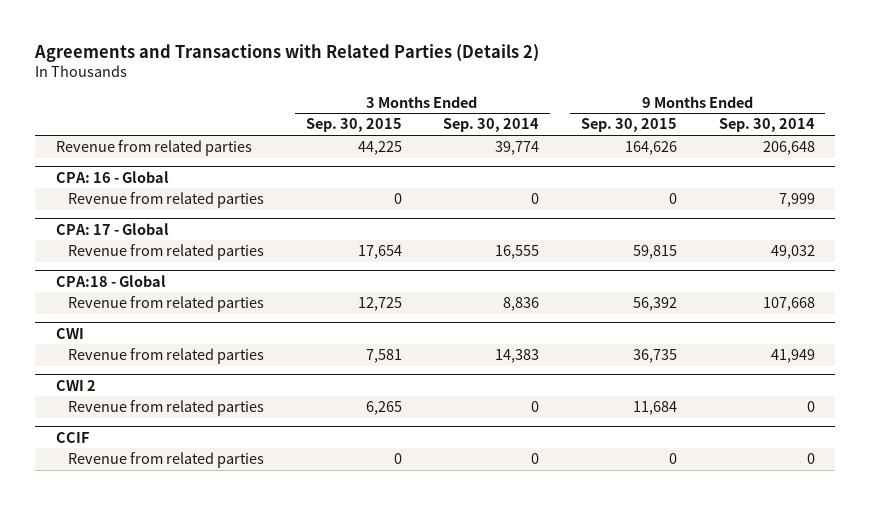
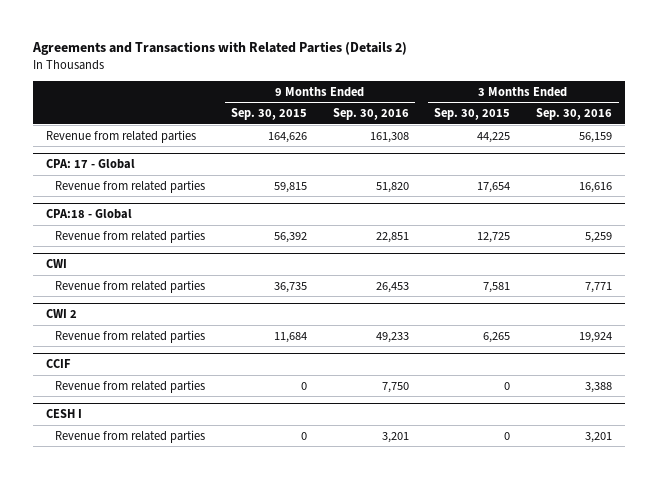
- | 3 Months Ended Sep. 30, 2015 | 3 Months Ended Sep. 30, 2014 | 9 Months Ended Sep. 30, 2015 | 9 Months Ended Sep. 30, 2014
+ | 9 Months Ended Sep. 30, 2015 | 9 Months Ended Sep. 30, 2016 | 3 Months Ended Sep. 30, 2015 | 3 Months Ended Sep. 30, 2016
- CPA: 16 - Global
- Revenue from related parties | 0 | 0 | 0 | 7,999
+ CESH I
+ Revenue from related parties | 0 | 3,201 | 0 | 3,201

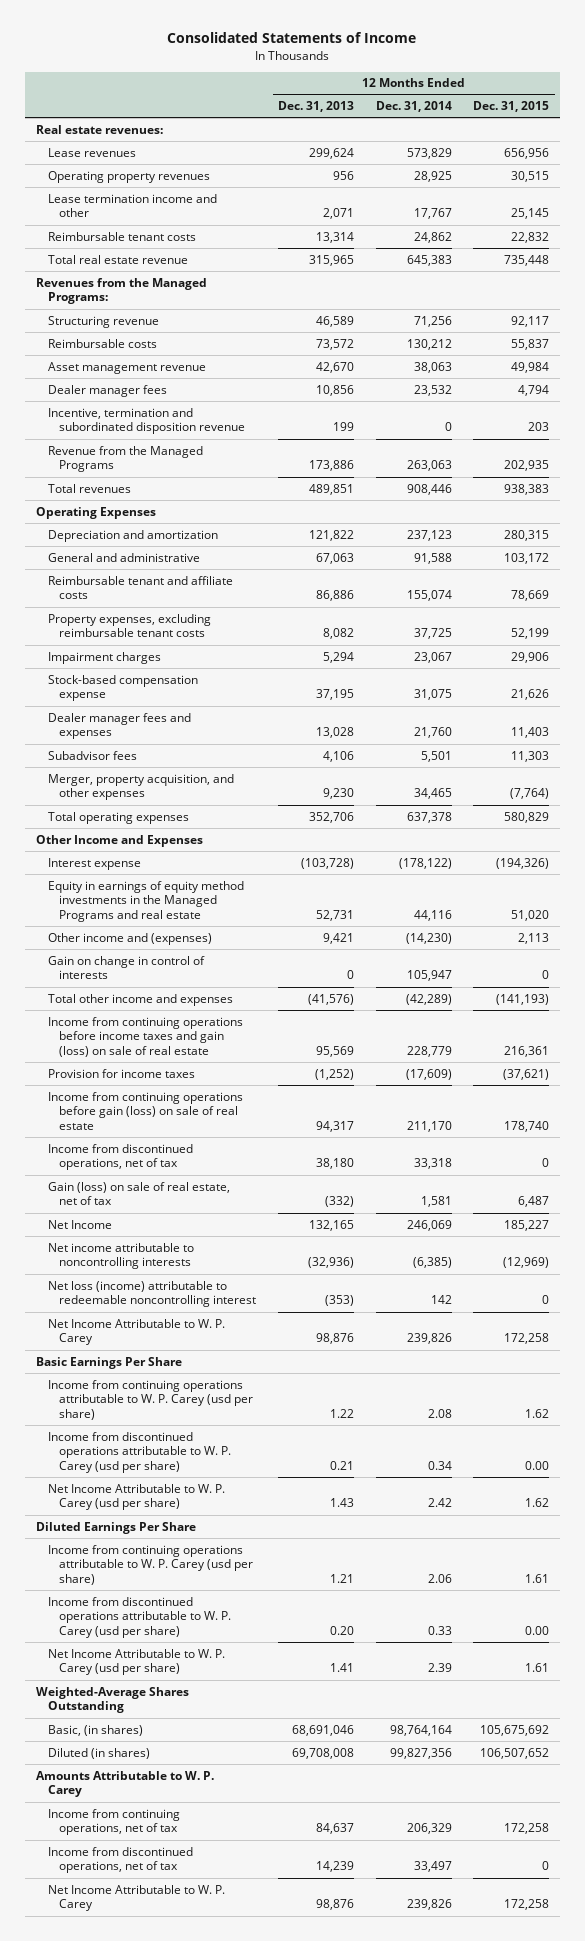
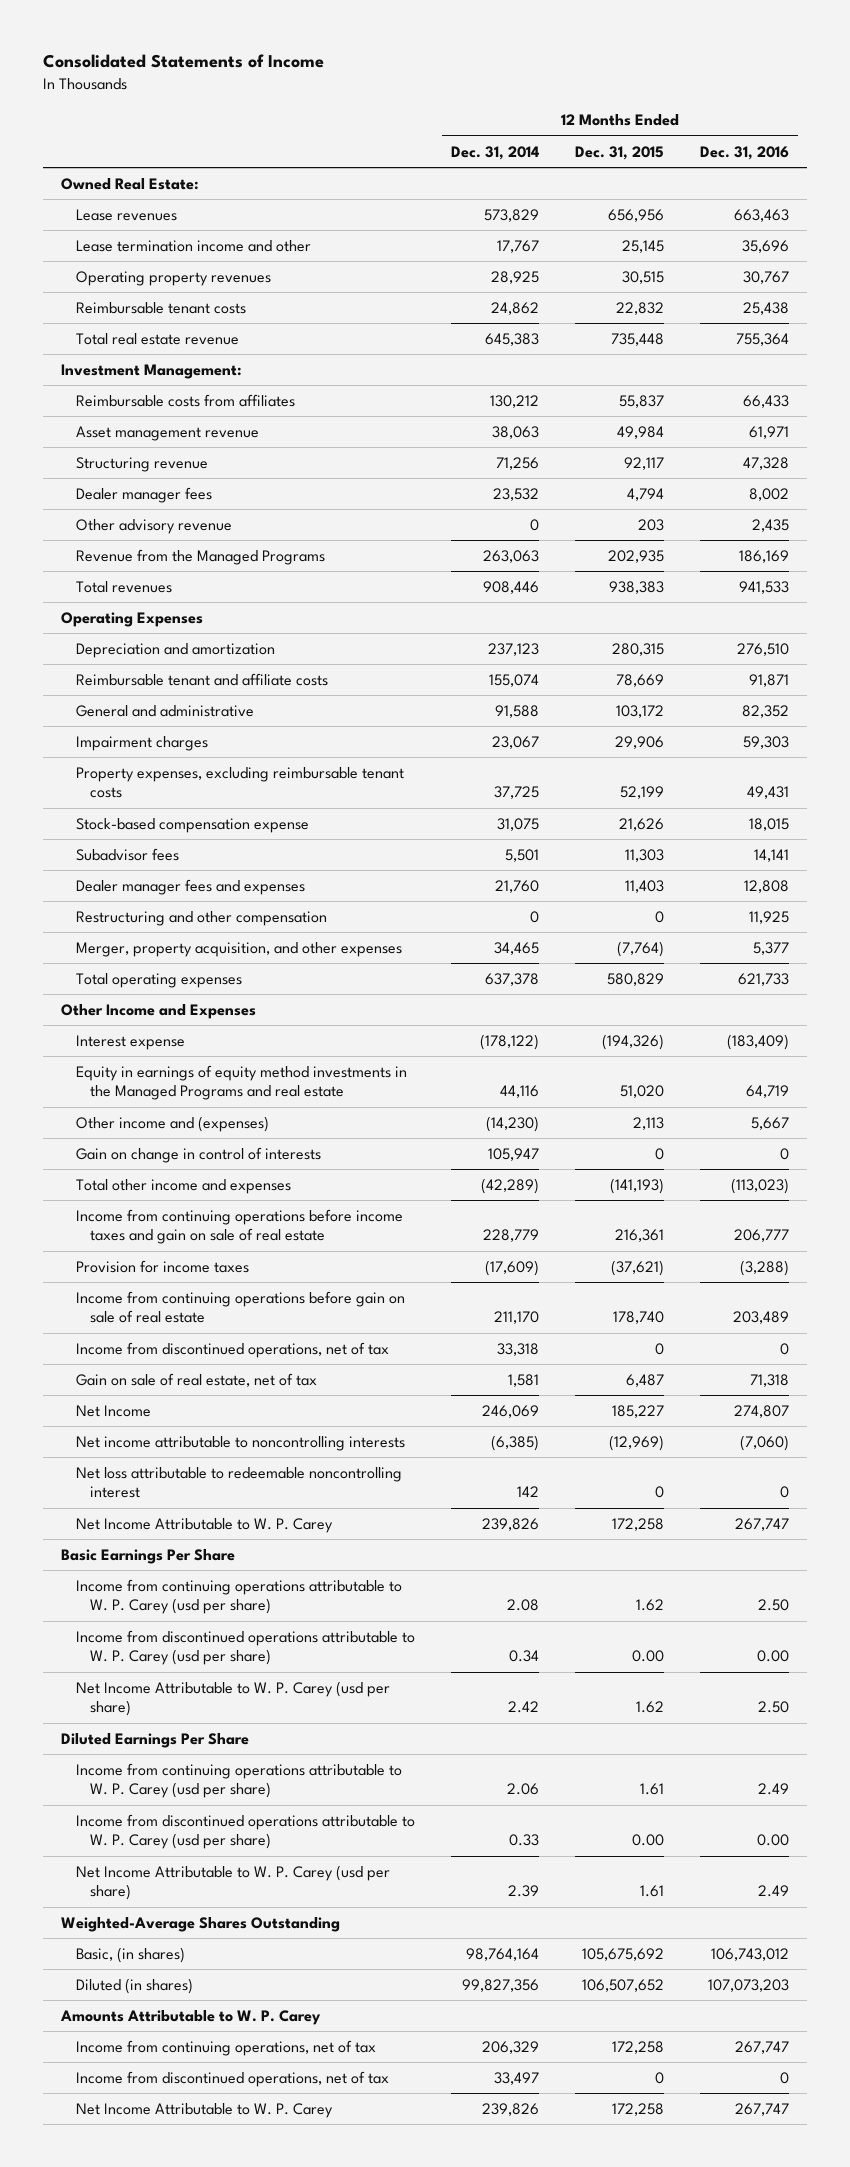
- | 12 Months Ended Dec. 31, 2013 | 12 Months Ended Dec. 31, 2014 | 12 Months Ended Dec. 31, 2015
+ | 12 Months Ended Dec. 31, 2014 | 12 Months Ended Dec. 31, 2015 | 12 Months Ended Dec. 31, 2016
- Real estate revenues:
+ Owned Real Estate:
moved down: Operating property revenues | 28,925 | 30,515 | 30,767
- Revenues from the Managed Programs:
- Reimbursable costs | 73,572 | 130,212 | 55,837
+ Investment Management:
+ Reimbursable costs from affiliates | 130,212 | 55,837 | 66,433
moved down: Structuring revenue | 71,256 | 92,117 | 47,328
- Incentive, termination and subordinated disposition revenue | 199 | 0 | 203
+ Other advisory revenue | 0 | 203 | 2,435
moved down: General and administrative | 91,588 | 103,172 | 82,352
moved down: Property expenses, excluding reimbursable tenant costs | 37,725 | 52,199 | 49,431
moved down: Dealer manager fees and expenses | 21,760 | 11,403 | 12,808
+ Restructuring and other compensation | 0 | 0 | 11,925
- Income from continuing operations before income taxes and gain (loss) on sale of real estate | 95,569 | 228,779 | 216,361
+ Income from continuing operations before income taxes and gain on sale of real estate | 228,779 | 216,361 | 206,777
- Income from continuing operations before gain (loss) on sale of real estate | 94,317 | 211,170 | 178,740
+ Income from continuing operations before gain on sale of real estate | 211,170 | 178,740 | 203,489
- Gain (loss) on sale of real estate, net of tax | (332) | 1,581 | 6,487
+ Gain on sale of real estate, net of tax | 1,581 | 6,487 | 71,318
- Net loss (income) attributable to redeemable noncontrolling interest | (353) | 142 | 0
+ Net loss attributable to redeemable noncontrolling interest | 142 | 0 | 0

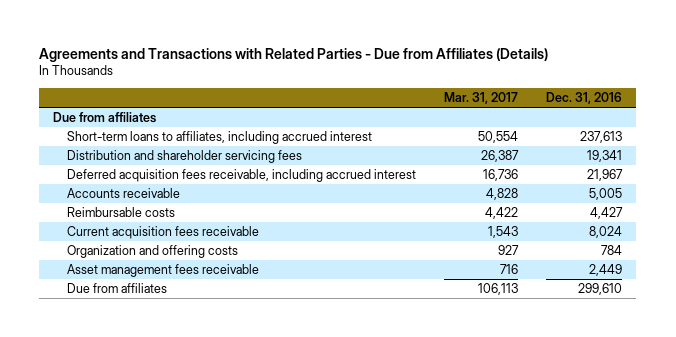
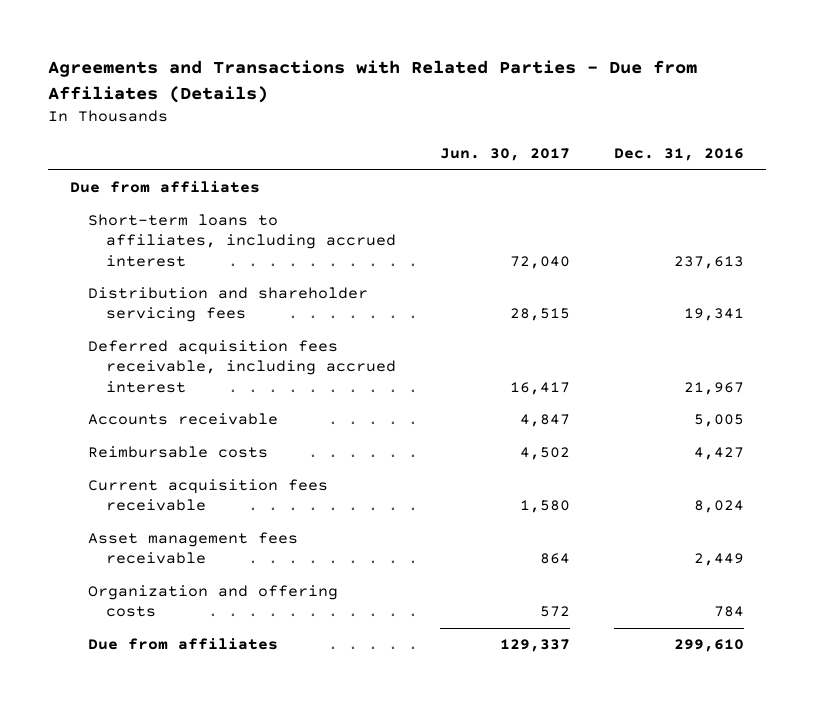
- | Mar. 31, 2017 | Dec. 31, 2016
+ | Jun. 30, 2017 | Dec. 31, 2016
moved down: Organization and offering costs | 572 | 784

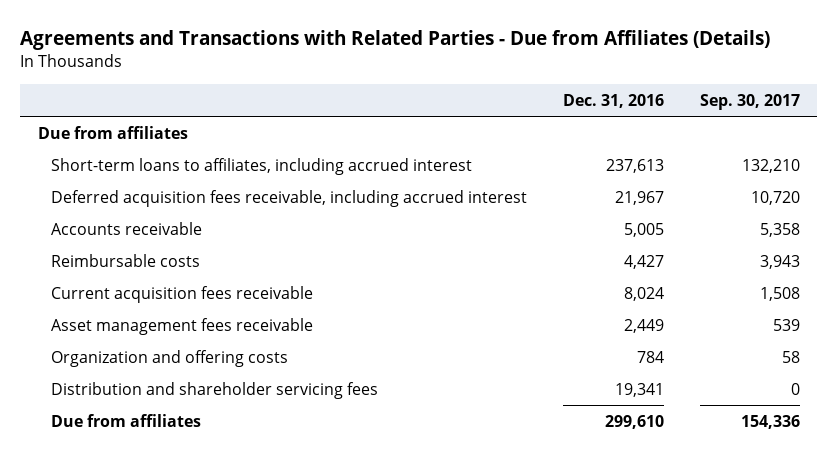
- | Jun. 30, 2017 | Dec. 31, 2016
+ | Dec. 31, 2016 | Sep. 30, 2017
moved down: Distribution and shareholder servicing fees | 19,341 | 0

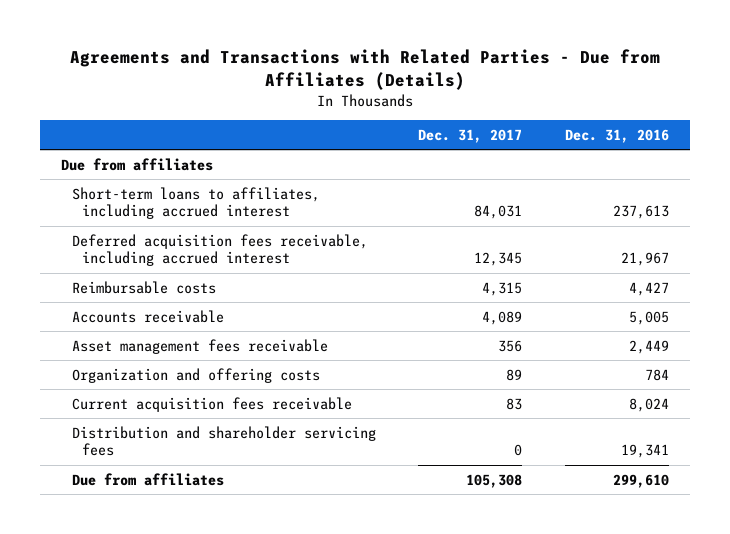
- | Dec. 31, 2016 | Sep. 30, 2017
+ | Dec. 31, 2017 | Dec. 31, 2016
moved down: Accounts receivable | 4,089 | 5,005
moved down: Current acquisition fees receivable | 83 | 8,024

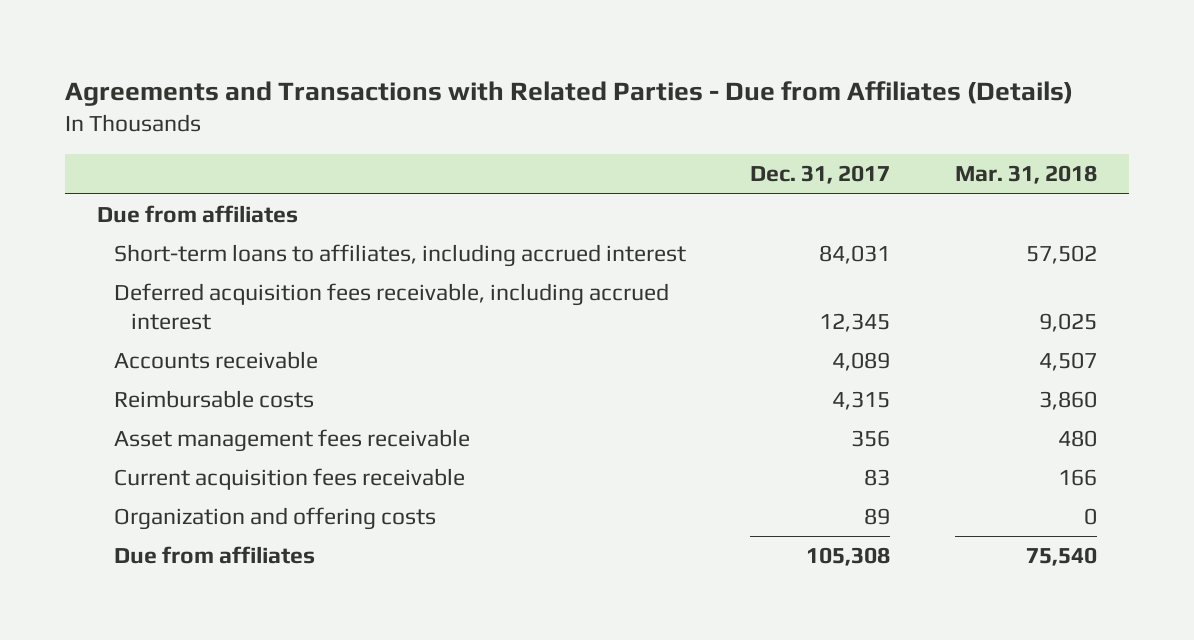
- | Dec. 31, 2017 | Dec. 31, 2016
+ | Dec. 31, 2017 | Mar. 31, 2018
moved down: Reimbursable costs | 4,315 | 3,860
- Distribution and shareholder servicing fees | 0 | 19,341
moved down: Organization and offering costs | 89 | 0

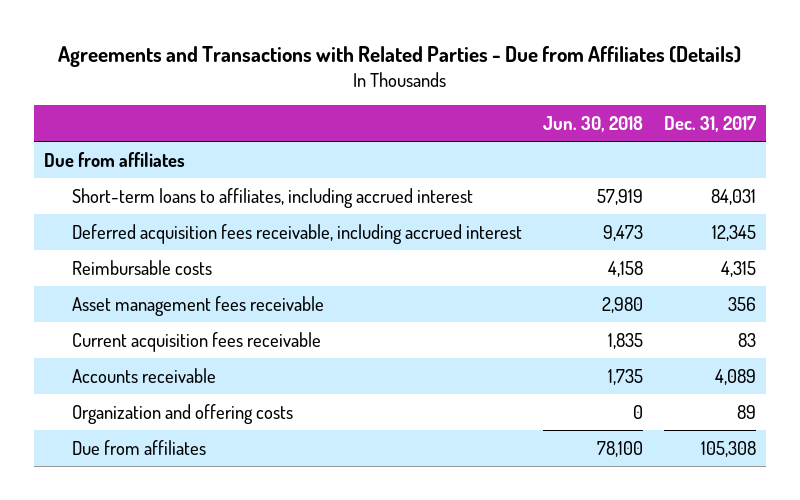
- | Dec. 31, 2017 | Mar. 31, 2018
+ | Jun. 30, 2018 | Dec. 31, 2017
moved down: Accounts receivable | 1,735 | 4,089

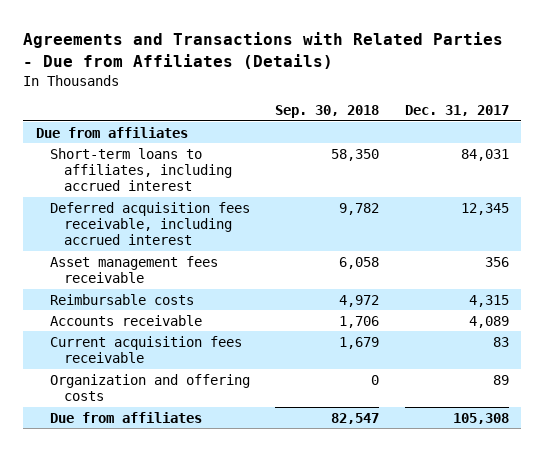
- | Jun. 30, 2018 | Dec. 31, 2017
+ | Sep. 30, 2018 | Dec. 31, 2017
moved down: Reimbursable costs | 4,972 | 4,315
moved down: Current acquisition fees receivable | 1,679 | 83

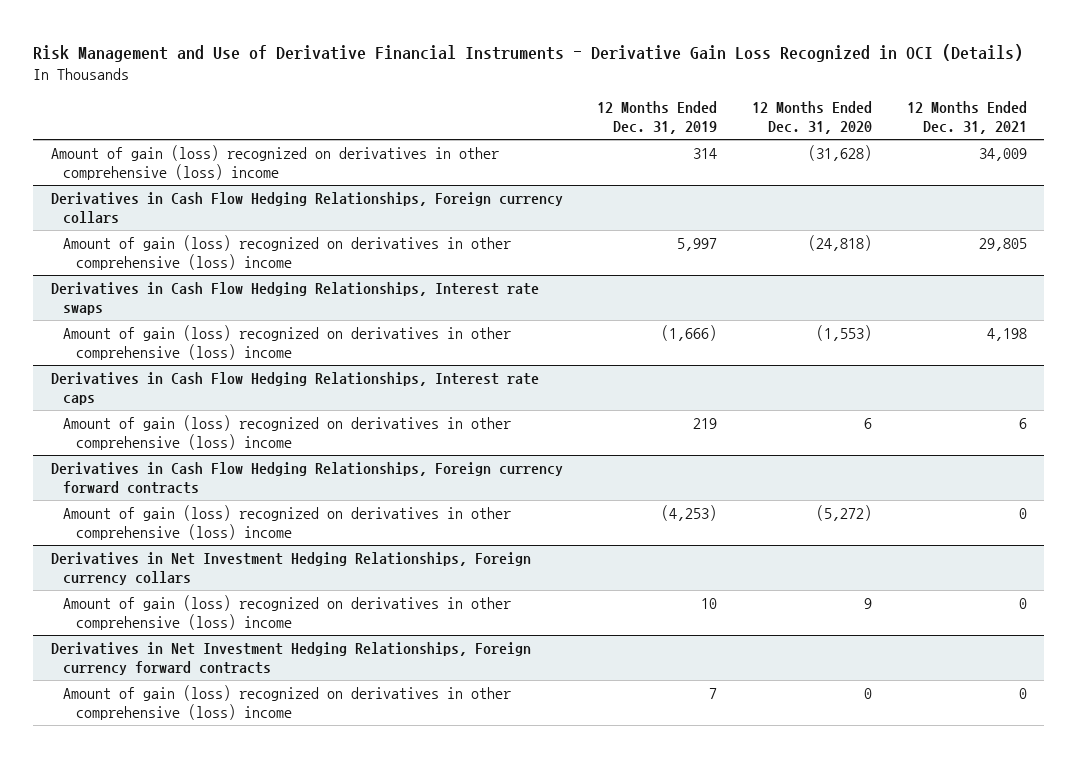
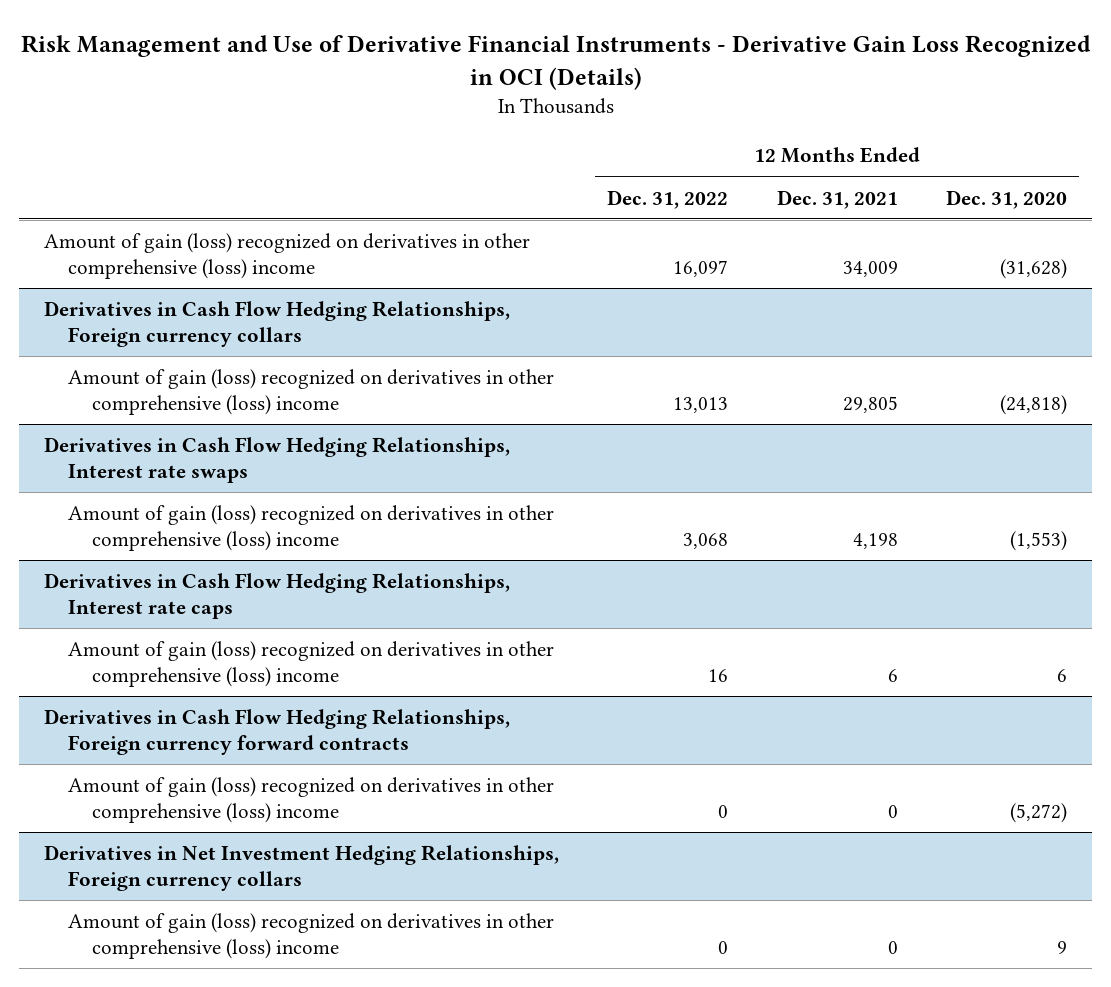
- | 12 Months Ended Dec. 31, 2019 | 12 Months Ended Dec. 31, 2020 | 12 Months Ended Dec. 31, 2021
+ | 12 Months Ended Dec. 31, 2022 | 12 Months Ended Dec. 31, 2021 | 12 Months Ended Dec. 31, 2020
- Derivatives in Net Investment Hedging Relationships, Foreign currency forward contracts
- Amount of gain (loss) recognized on derivatives in other comprehensive (loss) income | 7 | 0 | 0

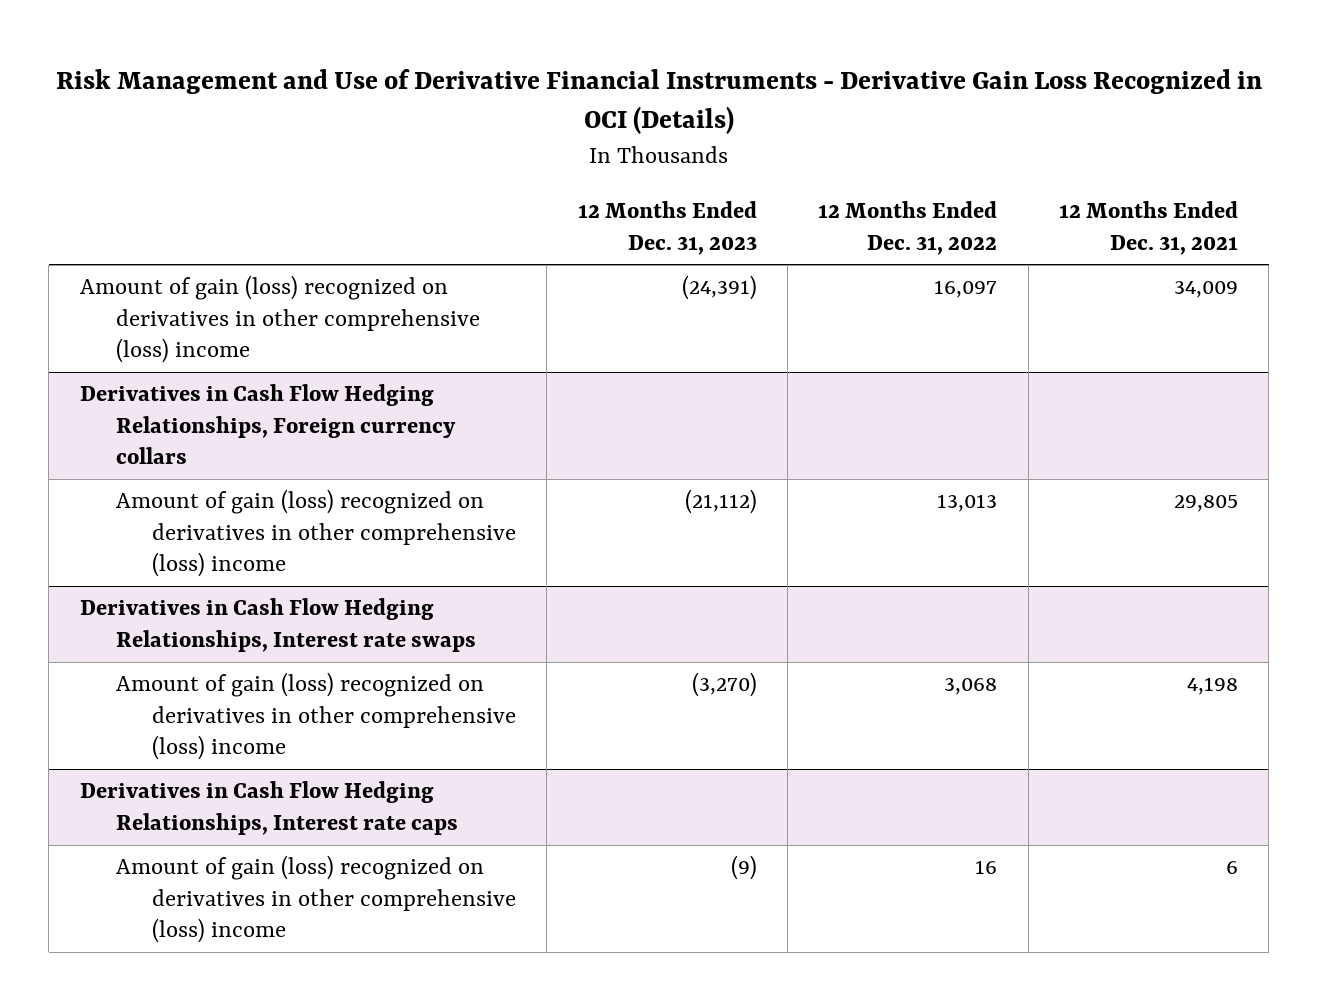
- | 12 Months Ended Dec. 31, 2022 | 12 Months Ended Dec. 31, 2021 | 12 Months Ended Dec. 31, 2020
+ | 12 Months Ended Dec. 31, 2023 | 12 Months Ended Dec. 31, 2022 | 12 Months Ended Dec. 31, 2021
- Derivatives in Cash Flow Hedging Relationships, Foreign currency forward contracts
- Amount of gain (loss) recognized on derivatives in other comprehensive (loss) income | 0 | 0 | (5,272)
- Derivatives in Net Investment Hedging Relationships, Foreign currency collars
- Amount of gain (loss) recognized on derivatives in other comprehensive (loss) income | 0 | 0 | 9

